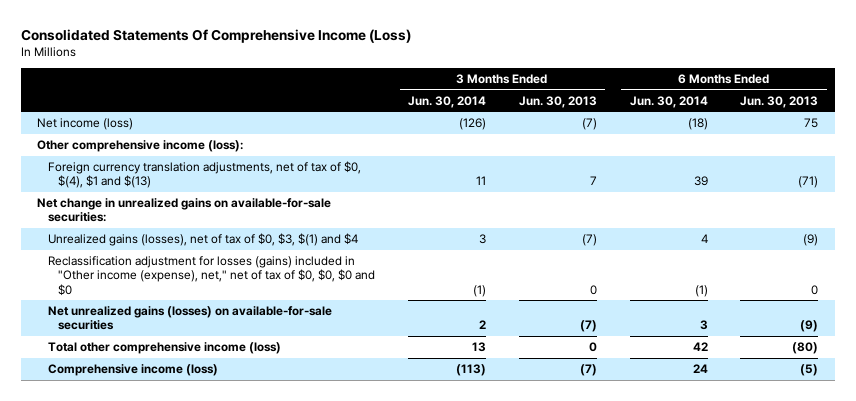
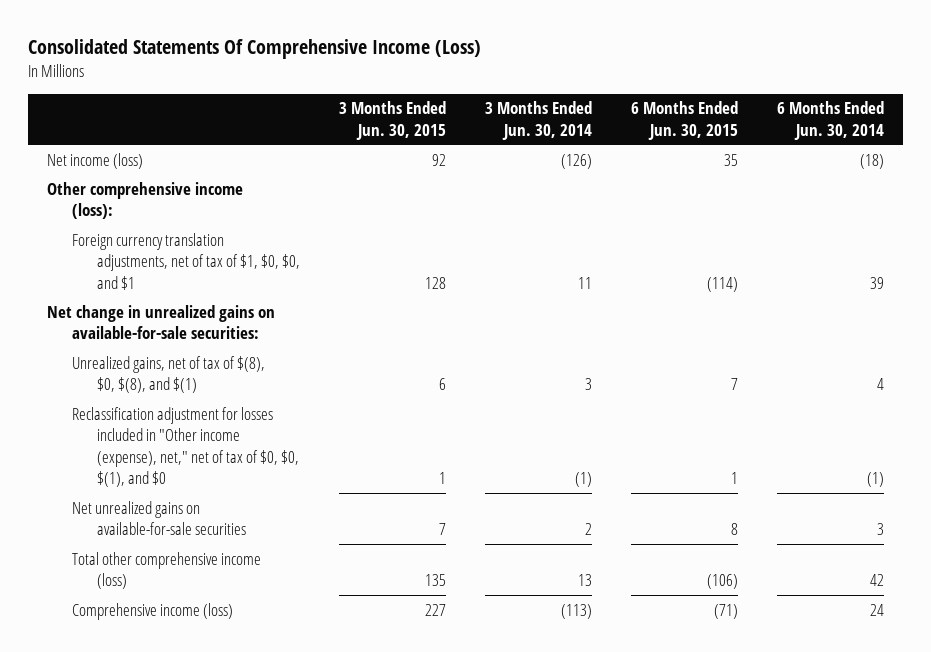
- | 3 Months Ended Jun. 30, 2014 | 3 Months Ended Jun. 30, 2013 | 6 Months Ended Jun. 30, 2014 | 6 Months Ended Jun. 30, 2013
+ | 3 Months Ended Jun. 30, 2015 | 3 Months Ended Jun. 30, 2014 | 6 Months Ended Jun. 30, 2015 | 6 Months Ended Jun. 30, 2014
- Foreign currency translation adjustments, net of tax of $0, $(4), $1 and $(13) | 11 | 7 | 39 | (71)
+ Foreign currency translation adjustments, net of tax of $1, $0, $0, and $1 | 128 | 11 | (114) | 39
- Unrealized gains (losses), net of tax of $0, $3, $(1) and $4 | 3 | (7) | 4 | (9)
- Reclassification adjustment for losses (gains) included in "Other income (expense), net," net of tax of $0, $0, $0 and $0 | (1) | 0 | (1) | 0
- Net unrealized gains (losses) on available-for-sale securities | 2 | (7) | 3 | (9)
+ Unrealized gains, net of tax of $(8), $0, $(8), and $(1) | 6 | 3 | 7 | 4
+ Reclassification adjustment for losses included in "Other income (expense), net," net of tax of $0, $0, $(1), and $0 | 1 | (1) | 1 | (1)
+ Net unrealized gains on available-for-sale securities | 7 | 2 | 8 | 3

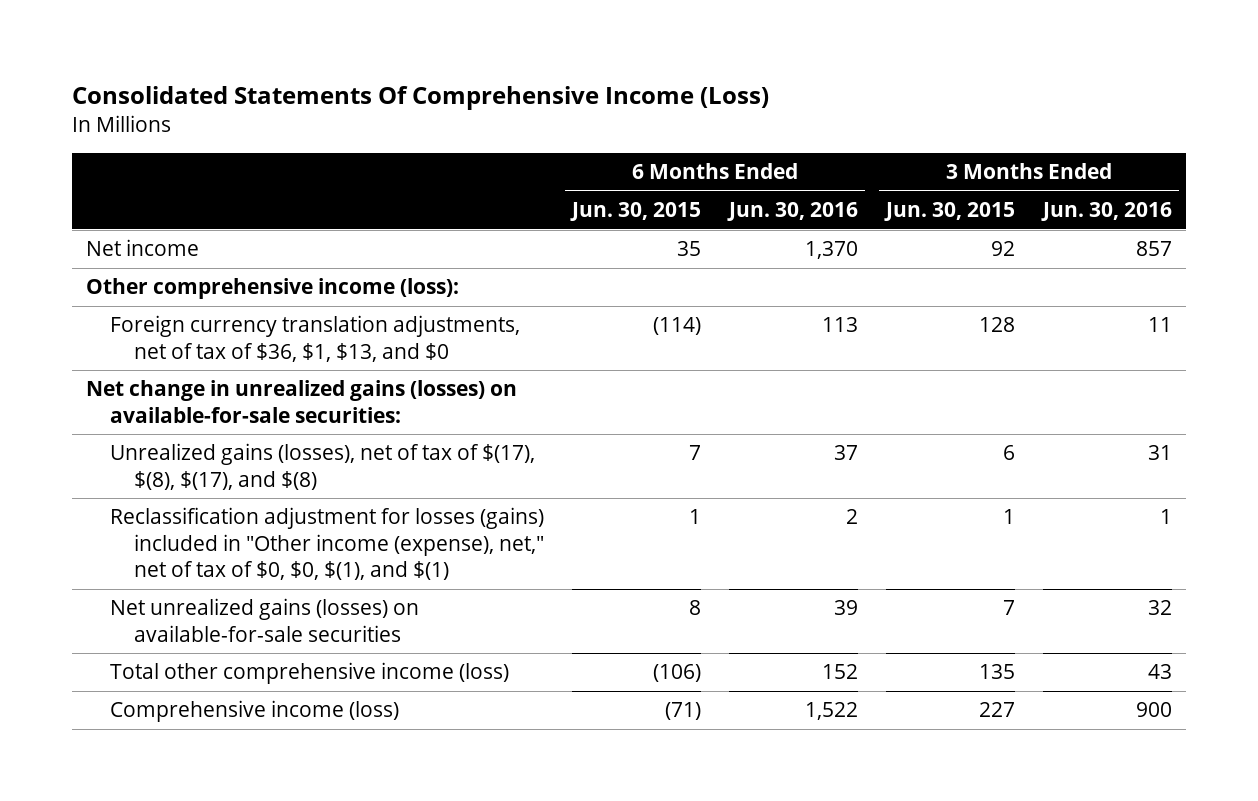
- | 3 Months Ended Jun. 30, 2015 | 3 Months Ended Jun. 30, 2014 | 6 Months Ended Jun. 30, 2015 | 6 Months Ended Jun. 30, 2014
+ | 6 Months Ended Jun. 30, 2015 | 6 Months Ended Jun. 30, 2016 | 3 Months Ended Jun. 30, 2015 | 3 Months Ended Jun. 30, 2016
- Net income (loss) | 92 | (126) | 35 | (18)
+ Net income | 35 | 1,370 | 92 | 857
- Foreign currency translation adjustments, net of tax of $1, $0, $0, and $1 | 128 | 11 | (114) | 39
- Net change in unrealized gains on available-for-sale securities:
- Unrealized gains, net of tax of $(8), $0, $(8), and $(1) | 6 | 3 | 7 | 4
- Reclassification adjustment for losses included in "Other income (expense), net," net of tax of $0, $0, $(1), and $0 | 1 | (1) | 1 | (1)
- Net unrealized gains on available-for-sale securities | 7 | 2 | 8 | 3
+ Foreign currency translation adjustments, net of tax of $36, $1, $13, and $0 | (114) | 113 | 128 | 11
+ Net change in unrealized gains (losses) on available-for-sale securities:
+ Unrealized gains (losses), net of tax of $(17), $(8), $(17), and $(8) | 7 | 37 | 6 | 31
+ Reclassification adjustment for losses (gains) included in "Other income (expense), net," net of tax of $0, $0, $(1), and $(1) | 1 | 2 | 1 | 1
+ Net unrealized gains (losses) on available-for-sale securities | 8 | 39 | 7 | 32

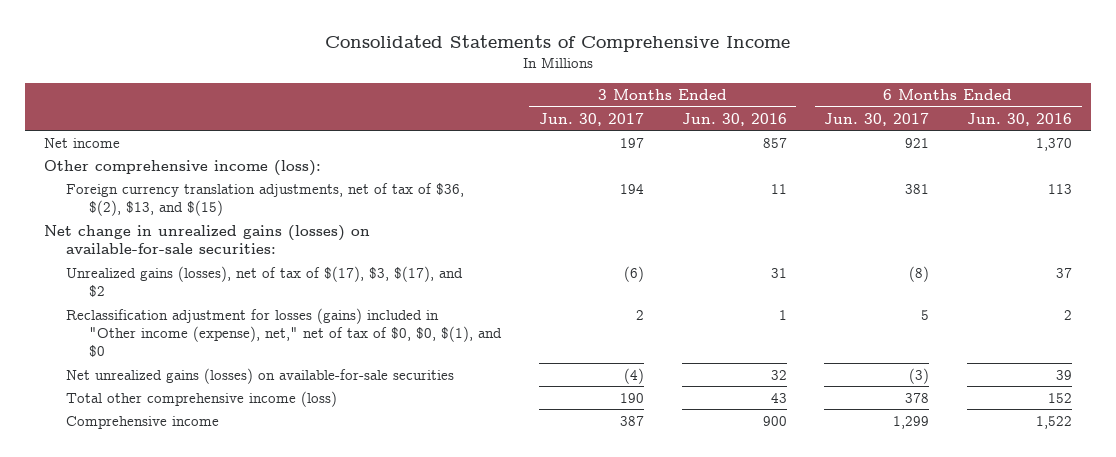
- Consolidated Statements Of Comprehensive Income (Loss)
+ Consolidated Statements of Comprehensive Income
- | 6 Months Ended Jun. 30, 2015 | 6 Months Ended Jun. 30, 2016 | 3 Months Ended Jun. 30, 2015 | 3 Months Ended Jun. 30, 2016
+ | 3 Months Ended Jun. 30, 2017 | 3 Months Ended Jun. 30, 2016 | 6 Months Ended Jun. 30, 2017 | 6 Months Ended Jun. 30, 2016
- Foreign currency translation adjustments, net of tax of $36, $1, $13, and $0 | (114) | 113 | 128 | 11
+ Foreign currency translation adjustments, net of tax of $36, $(2), $13, and $(15) | 194 | 11 | 381 | 113
- Unrealized gains (losses), net of tax of $(17), $(8), $(17), and $(8) | 7 | 37 | 6 | 31
- Reclassification adjustment for losses (gains) included in "Other income (expense), net," net of tax of $0, $0, $(1), and $(1) | 1 | 2 | 1 | 1
+ Unrealized gains (losses), net of tax of $(17), $3, $(17), and $2 | (6) | 31 | (8) | 37
+ Reclassification adjustment for losses (gains) included in "Other income (expense), net," net of tax of $0, $0, $(1), and $0 | 2 | 1 | 5 | 2
- Comprehensive income (loss) | (71) | 1,522 | 227 | 900
+ Comprehensive income | 387 | 900 | 1,299 | 1,522

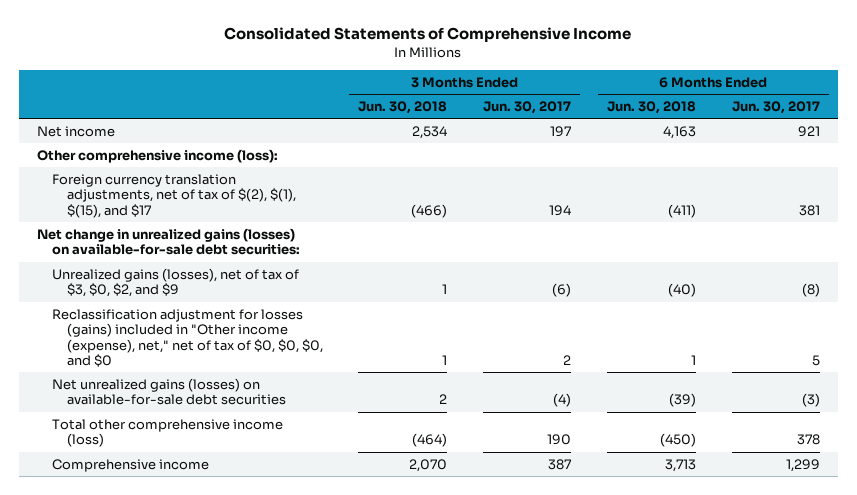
- | 3 Months Ended Jun. 30, 2017 | 3 Months Ended Jun. 30, 2016 | 6 Months Ended Jun. 30, 2017 | 6 Months Ended Jun. 30, 2016
+ | 3 Months Ended Jun. 30, 2018 | 3 Months Ended Jun. 30, 2017 | 6 Months Ended Jun. 30, 2018 | 6 Months Ended Jun. 30, 2017
- Foreign currency translation adjustments, net of tax of $36, $(2), $13, and $(15) | 194 | 11 | 381 | 113
- Net change in unrealized gains (losses) on available-for-sale securities:
- Unrealized gains (losses), net of tax of $(17), $3, $(17), and $2 | (6) | 31 | (8) | 37
- Reclassification adjustment for losses (gains) included in "Other income (expense), net," net of tax of $0, $0, $(1), and $0 | 2 | 1 | 5 | 2
- Net unrealized gains (losses) on available-for-sale securities | (4) | 32 | (3) | 39
+ Foreign currency translation adjustments, net of tax of $(2), $(1), $(15), and $17 | (466) | 194 | (411) | 381
+ Net change in unrealized gains (losses) on available-for-sale debt securities:
+ Unrealized gains (losses), net of tax of $3, $0, $2, and $9 | 1 | (6) | (40) | (8)
+ Reclassification adjustment for losses (gains) included in "Other income (expense), net," net of tax of $0, $0, $0, and $0 | 1 | 2 | 1 | 5
+ Net unrealized gains (losses) on available-for-sale debt securities | 2 | (4) | (39) | (3)

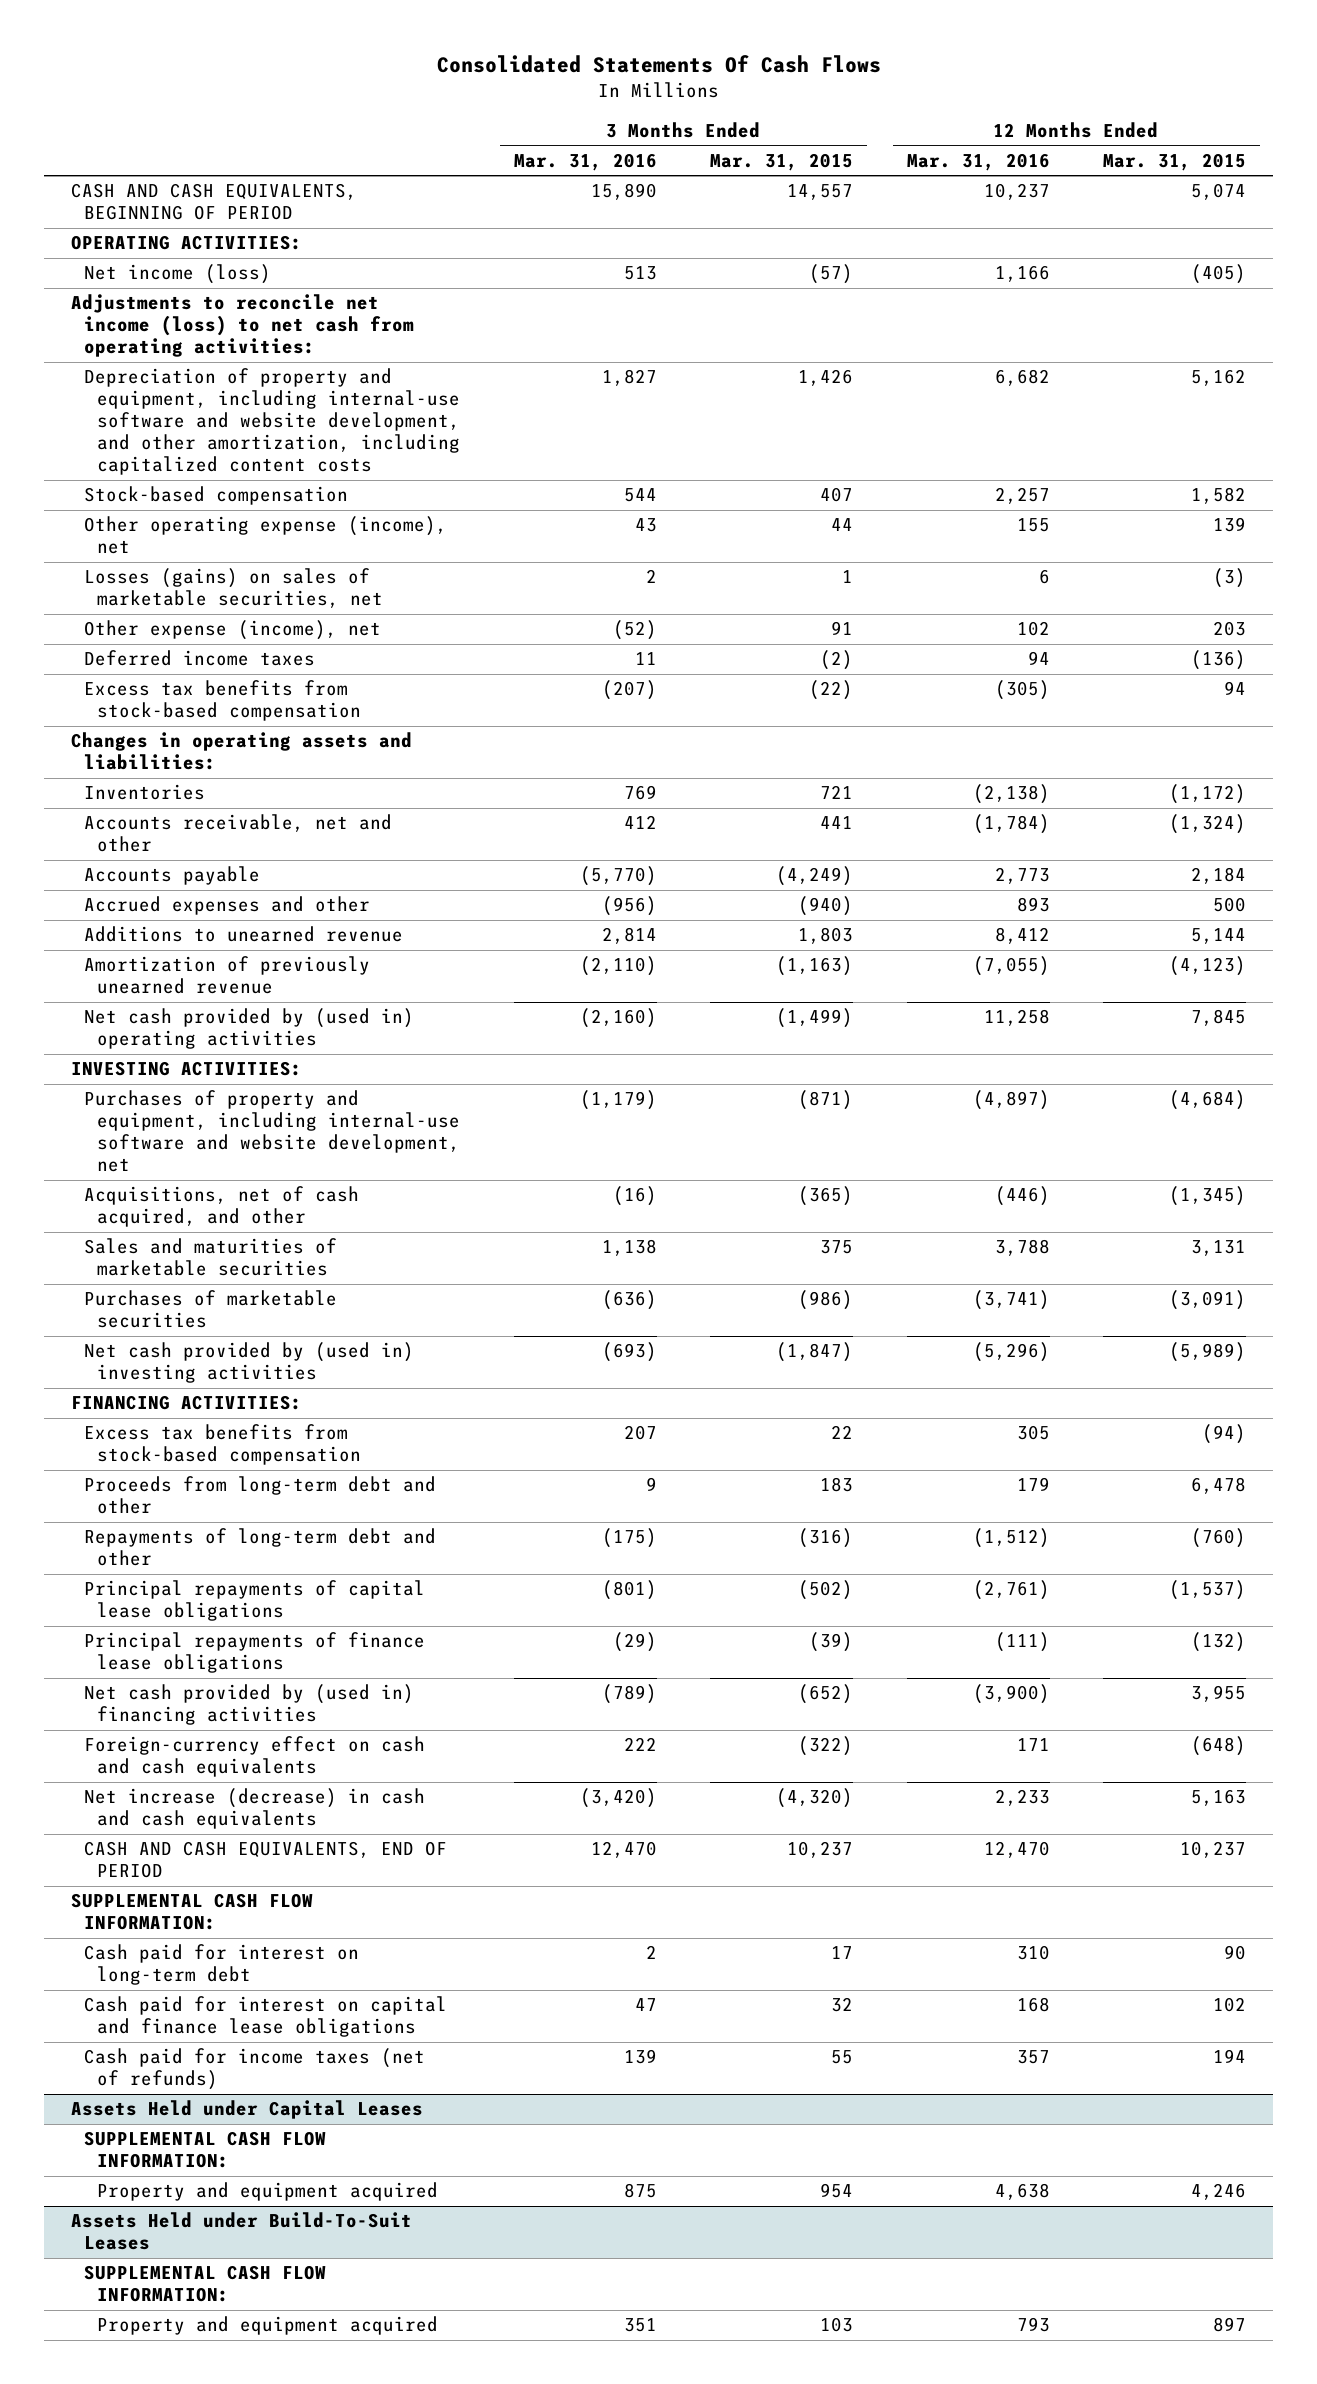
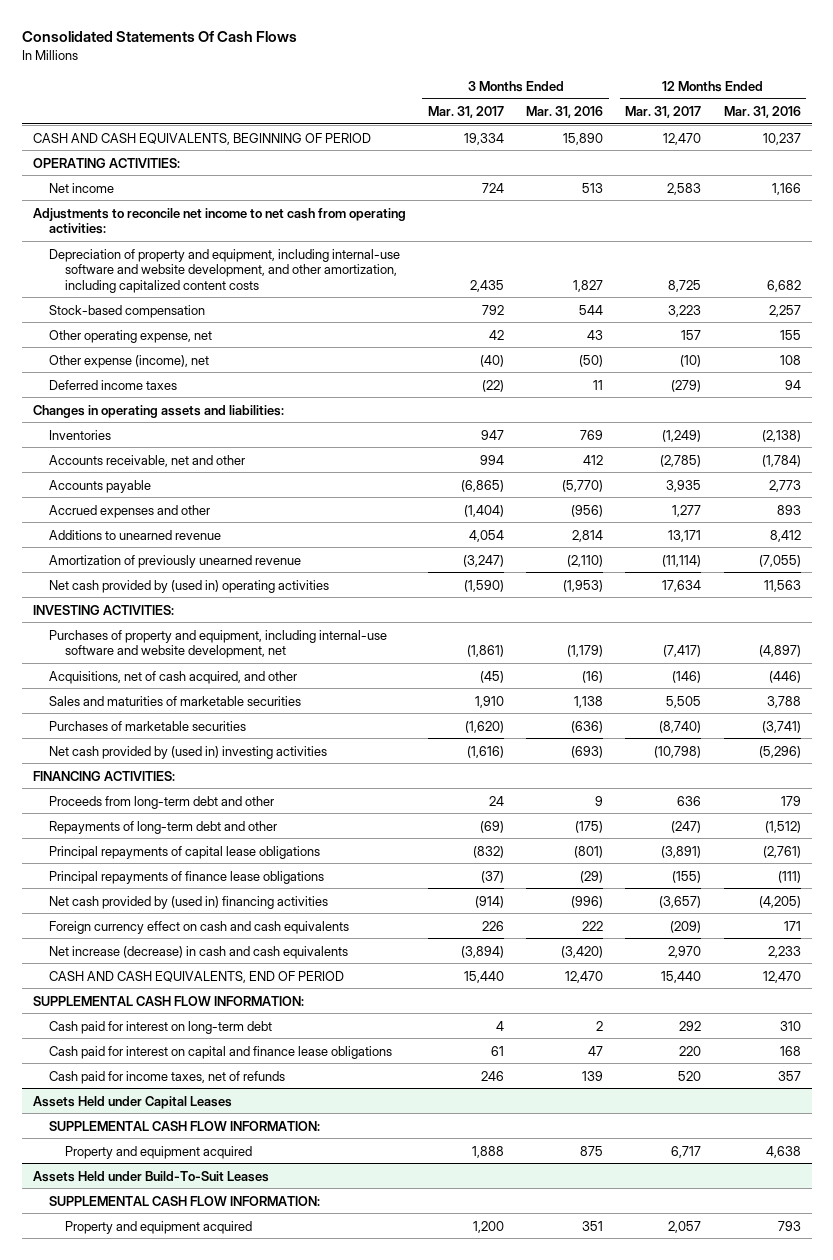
- | 3 Months Ended Mar. 31, 2016 | 3 Months Ended Mar. 31, 2015 | 12 Months Ended Mar. 31, 2016 | 12 Months Ended Mar. 31, 2015
+ | 3 Months Ended Mar. 31, 2017 | 3 Months Ended Mar. 31, 2016 | 12 Months Ended Mar. 31, 2017 | 12 Months Ended Mar. 31, 2016
- Net income (loss) | 513 | (57) | 1,166 | (405)
- Adjustments to reconcile net income (loss) to net cash from operating activities:
+ Net income | 724 | 513 | 2,583 | 1,166
+ Adjustments to reconcile net income to net cash from operating activities:
- Other operating expense (income), net | 43 | 44 | 155 | 139
- Losses (gains) on sales of marketable securities, net | 2 | 1 | 6 | (3)
- Other expense (income), net | (52) | 91 | 102 | 203
+ Other operating expense, net | 42 | 43 | 157 | 155
+ Other expense (income), net | (40) | (50) | (10) | 108
- Excess tax benefits from stock-based compensation | (207) | (22) | (305) | 94
- Net cash provided by (used in) operating activities | (2,160) | (1,499) | 11,258 | 7,845
+ Net cash provided by (used in) operating activities | (1,590) | (1,953) | 17,634 | 11,563
- Excess tax benefits from stock-based compensation | 207 | 22 | 305 | (94)
- Net cash provided by (used in) financing activities | (789) | (652) | (3,900) | 3,955
- Foreign-currency effect on cash and cash equivalents | 222 | (322) | 171 | (648)
+ Net cash provided by (used in) financing activities | (914) | (996) | (3,657) | (4,205)
+ Foreign currency effect on cash and cash equivalents | 226 | 222 | (209) | 171
- Cash paid for income taxes (net of refunds) | 139 | 55 | 357 | 194
+ Cash paid for income taxes, net of refunds | 246 | 139 | 520 | 357

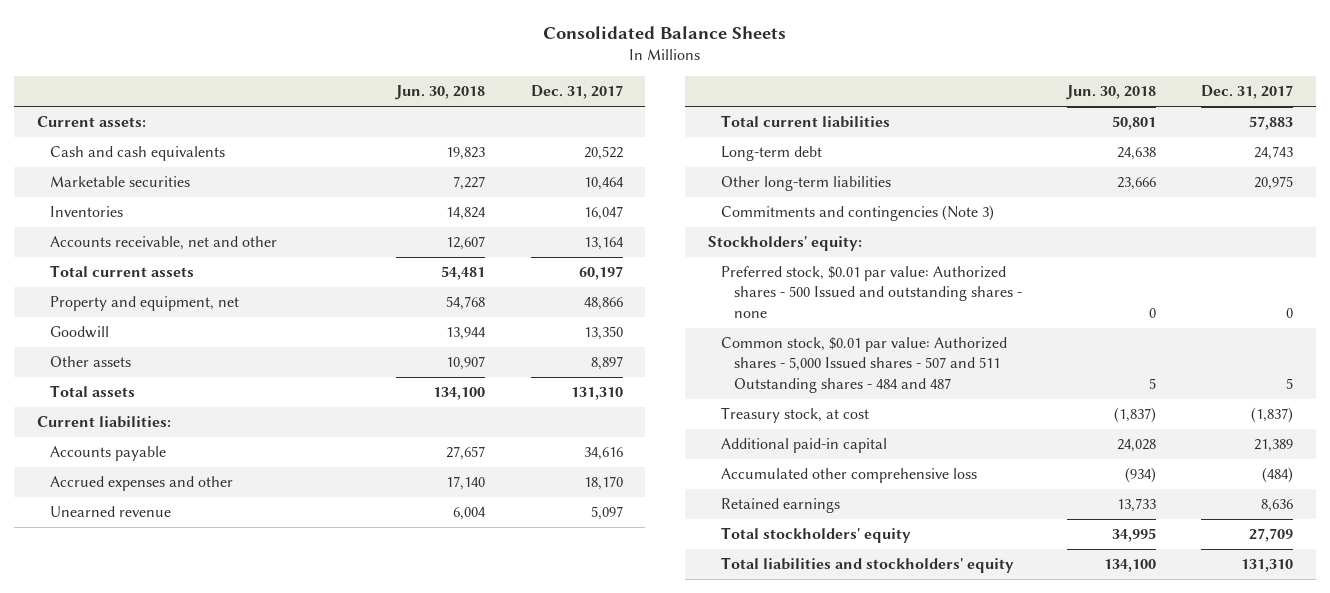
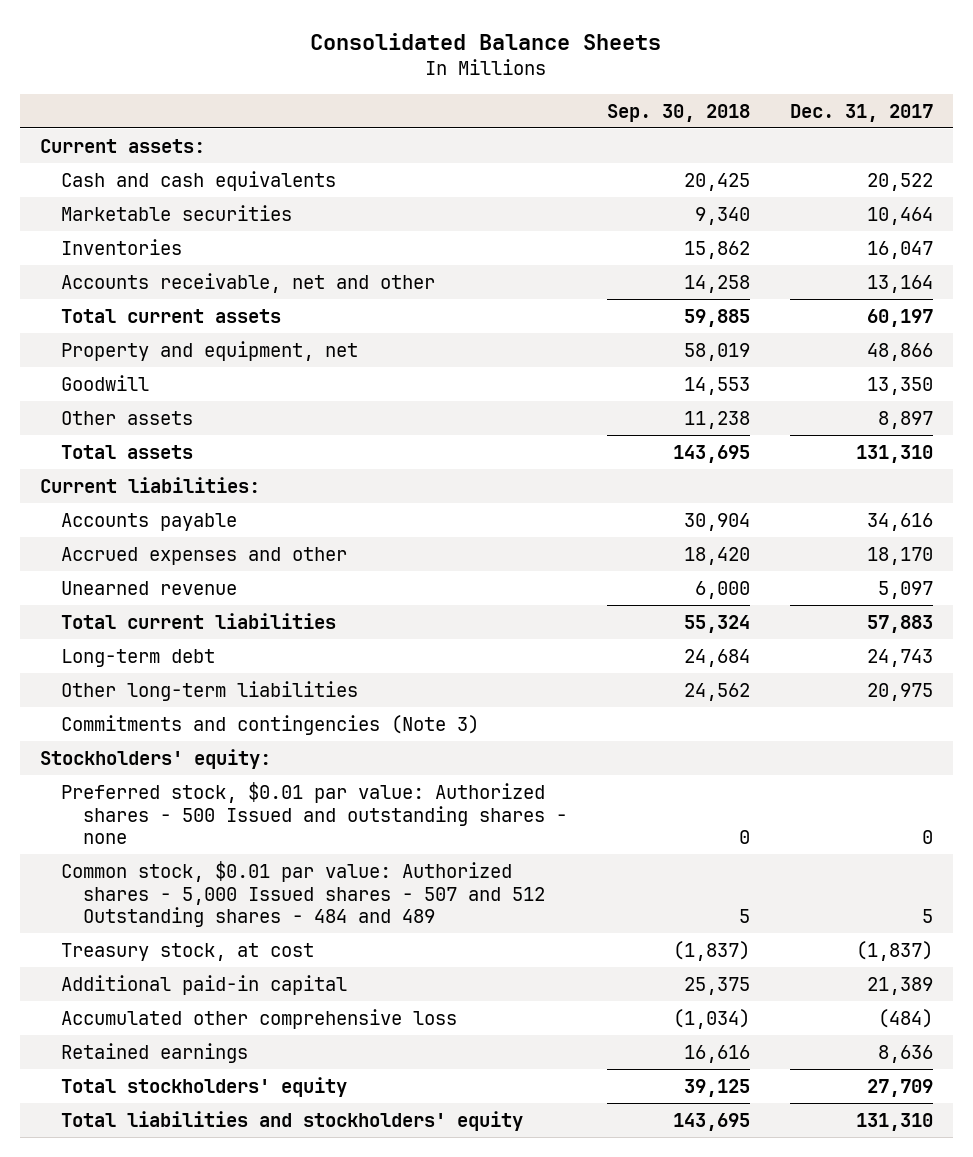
- | Jun. 30, 2018 | Dec. 31, 2017
+ | Sep. 30, 2018 | Dec. 31, 2017
- Common stock, $0.01 par value: Authorized shares - 5,000 Issued shares - 507 and 511 Outstanding shares - 484 and 487 | 5 | 5
+ Common stock, $0.01 par value: Authorized shares - 5,000 Issued shares - 507 and 512 Outstanding shares - 484 and 489 | 5 | 5

